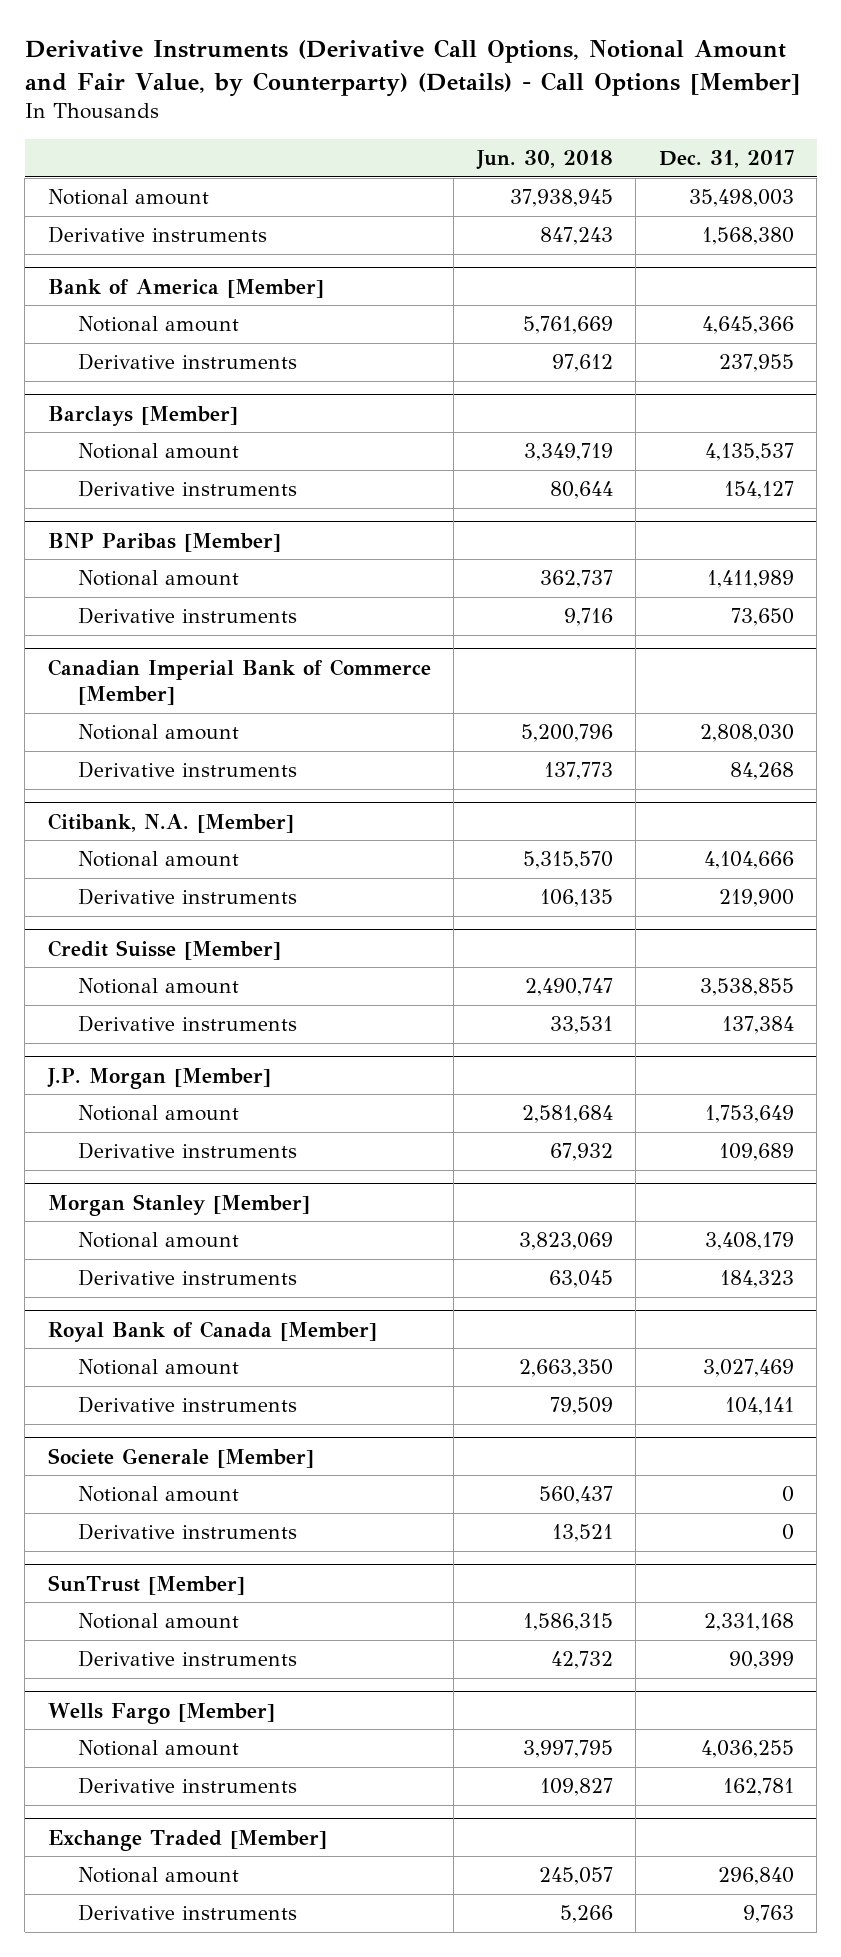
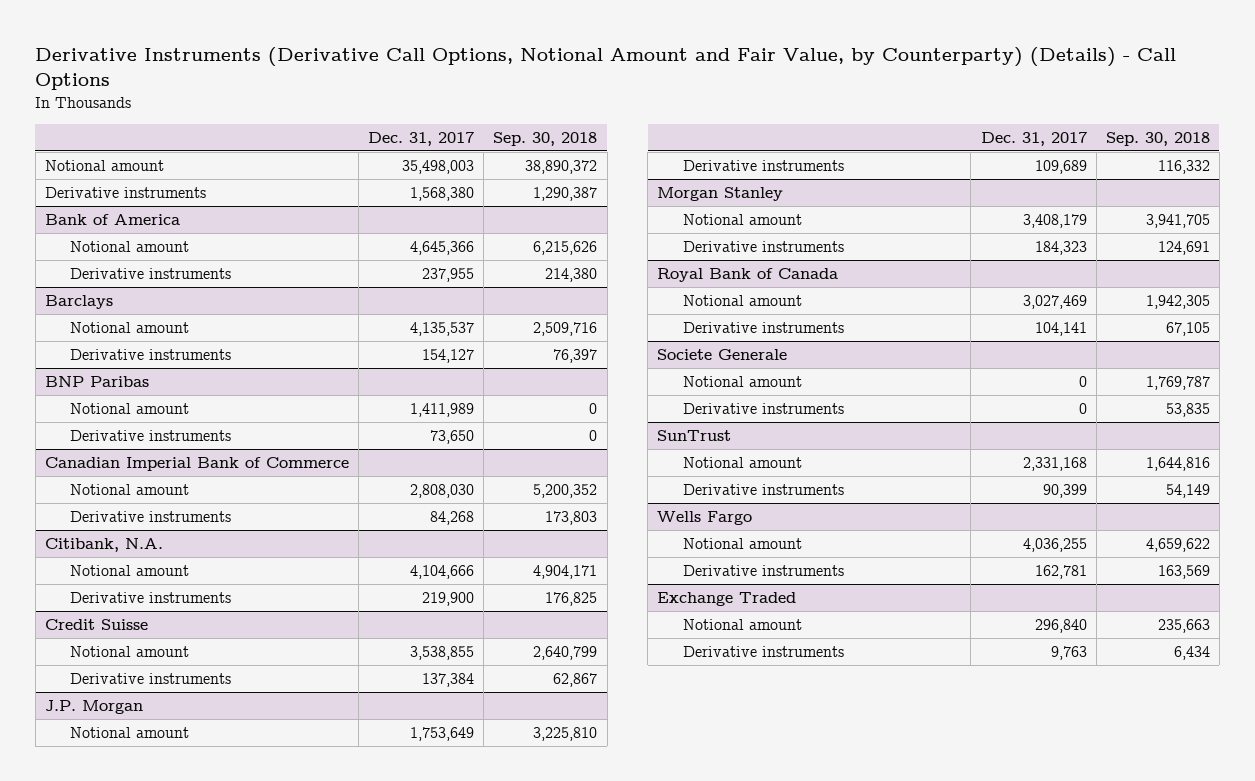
- Derivative Instruments (Derivative Call Options, Notional Amount and Fair Value, by Counterparty) (Details) - Call Options [Member]
+ Derivative Instruments (Derivative Call Options, Notional Amount and Fair Value, by Counterparty) (Details) - Call Options
- | Jun. 30, 2018 | Dec. 31, 2017
+ | Dec. 31, 2017 | Sep. 30, 2018
- Bank of America [Member]
+ Bank of America
- Barclays [Member]
+ Barclays
- BNP Paribas [Member]
+ BNP Paribas
- Canadian Imperial Bank of Commerce [Member]
+ Canadian Imperial Bank of Commerce
- Citibank, N.A. [Member]
+ Citibank, N.A.
- Credit Suisse [Member]
+ Credit Suisse
- J.P. Morgan [Member]
+ J.P. Morgan
- Morgan Stanley [Member]
+ Morgan Stanley
- Royal Bank of Canada [Member]
+ Royal Bank of Canada
- Societe Generale [Member]
+ Societe Generale
- SunTrust [Member]
+ SunTrust
- Wells Fargo [Member]
+ Wells Fargo
- Exchange Traded [Member]
+ Exchange Traded

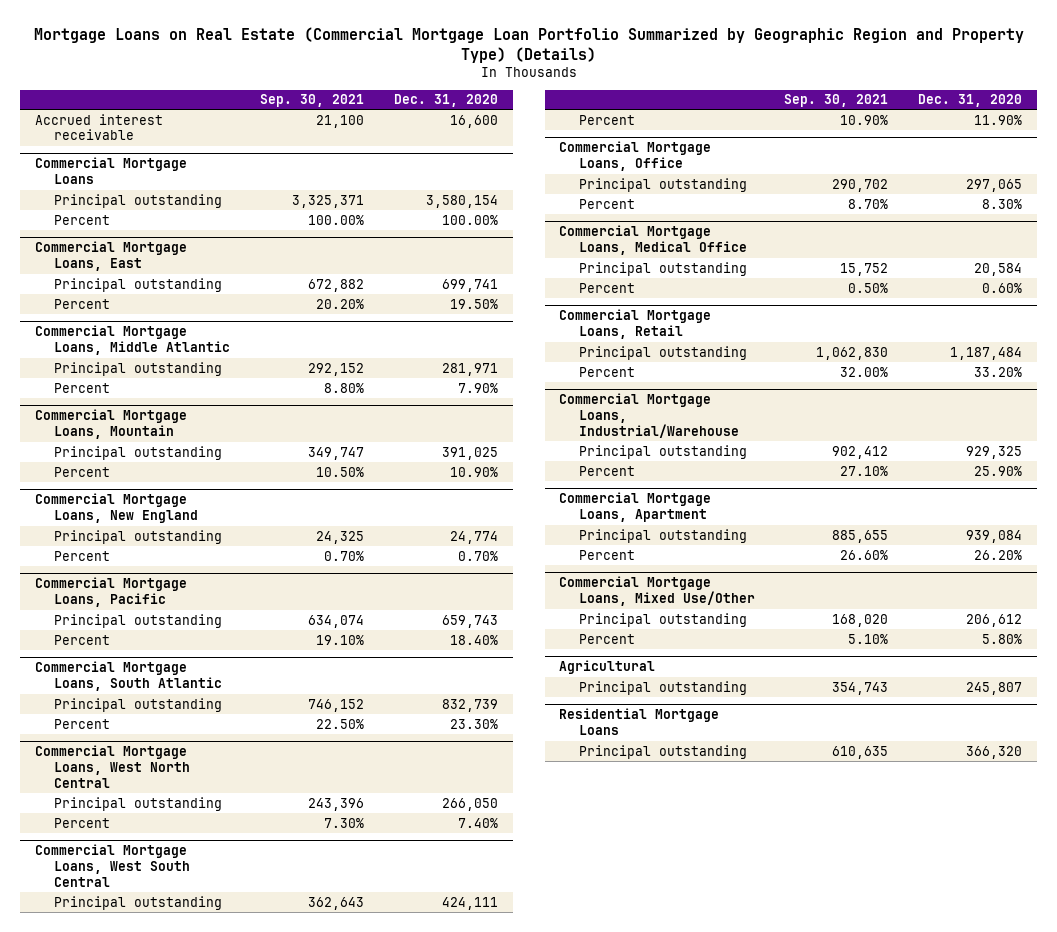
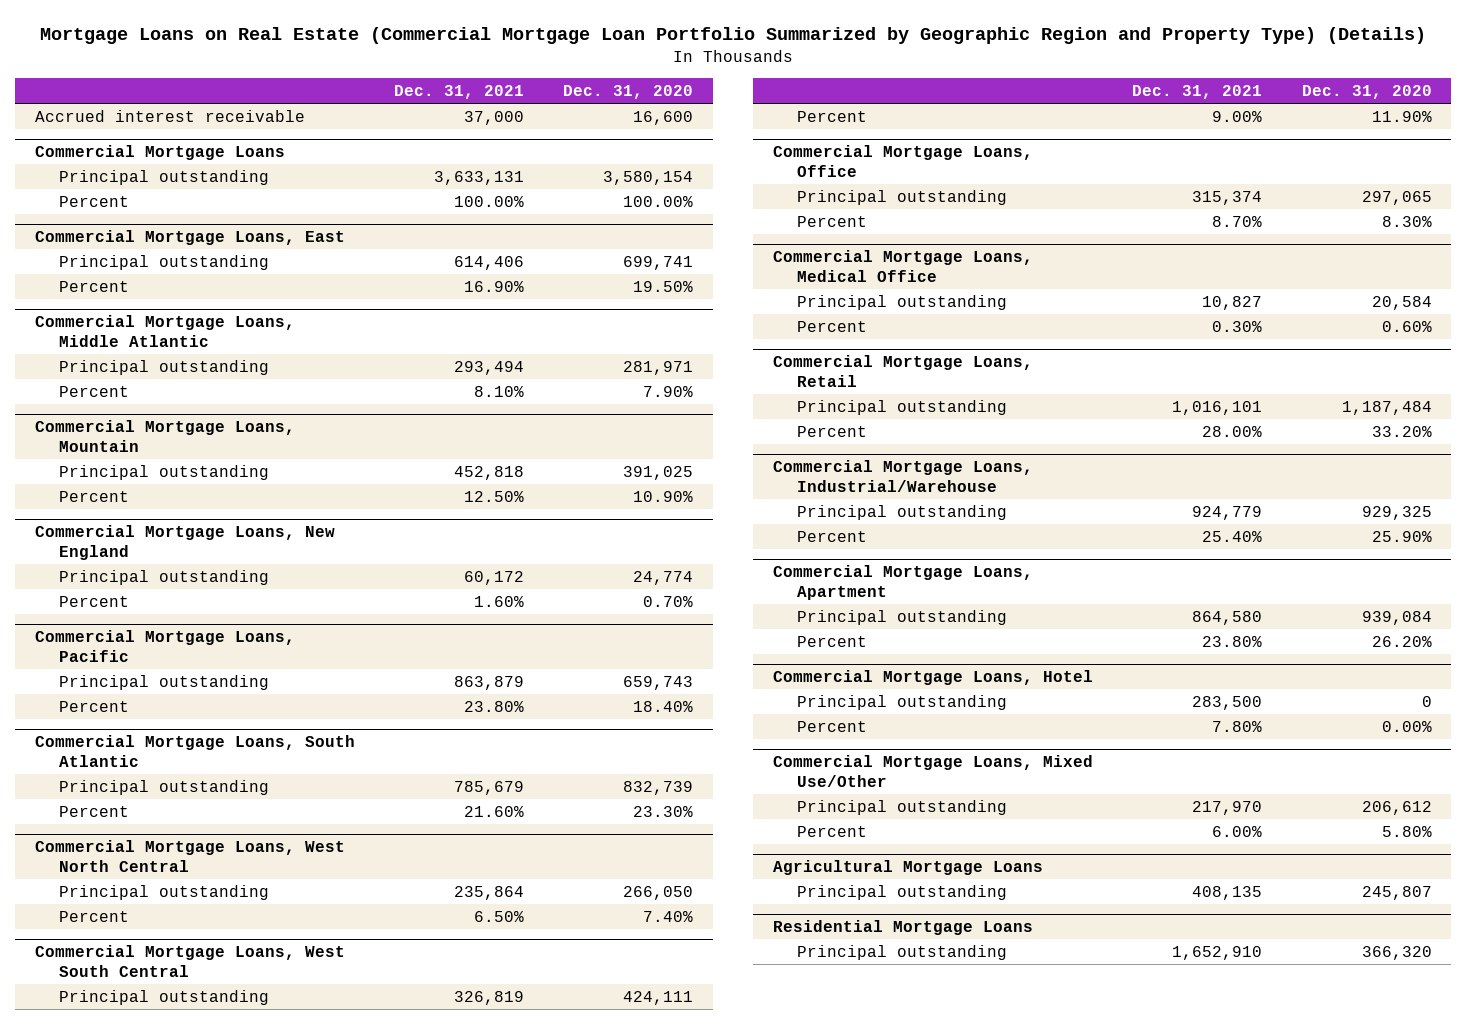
- | Sep. 30, 2021 | Dec. 31, 2020
+ | Dec. 31, 2021 | Dec. 31, 2020
+ Commercial Mortgage Loans, Hotel
+ Principal outstanding | 283,500 | 0
+ Percent | 7.80% | 0.00%
- Agricultural
+ Agricultural Mortgage Loans

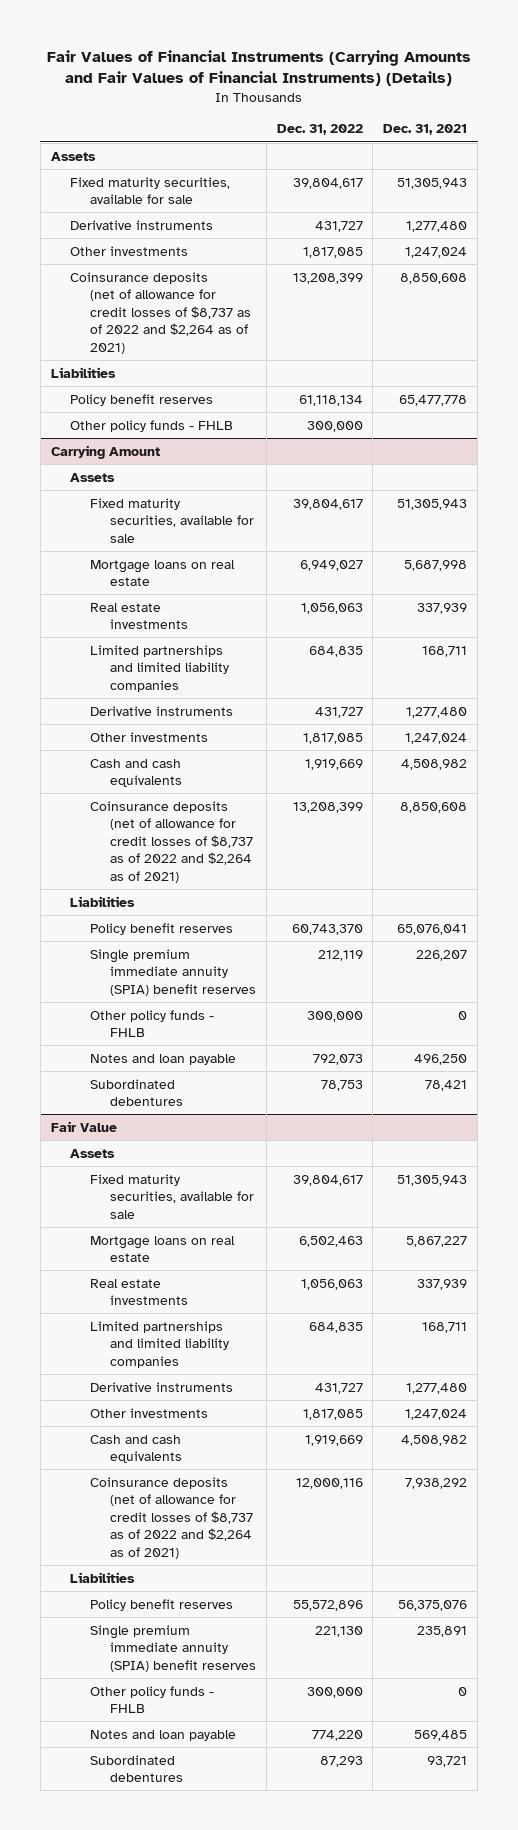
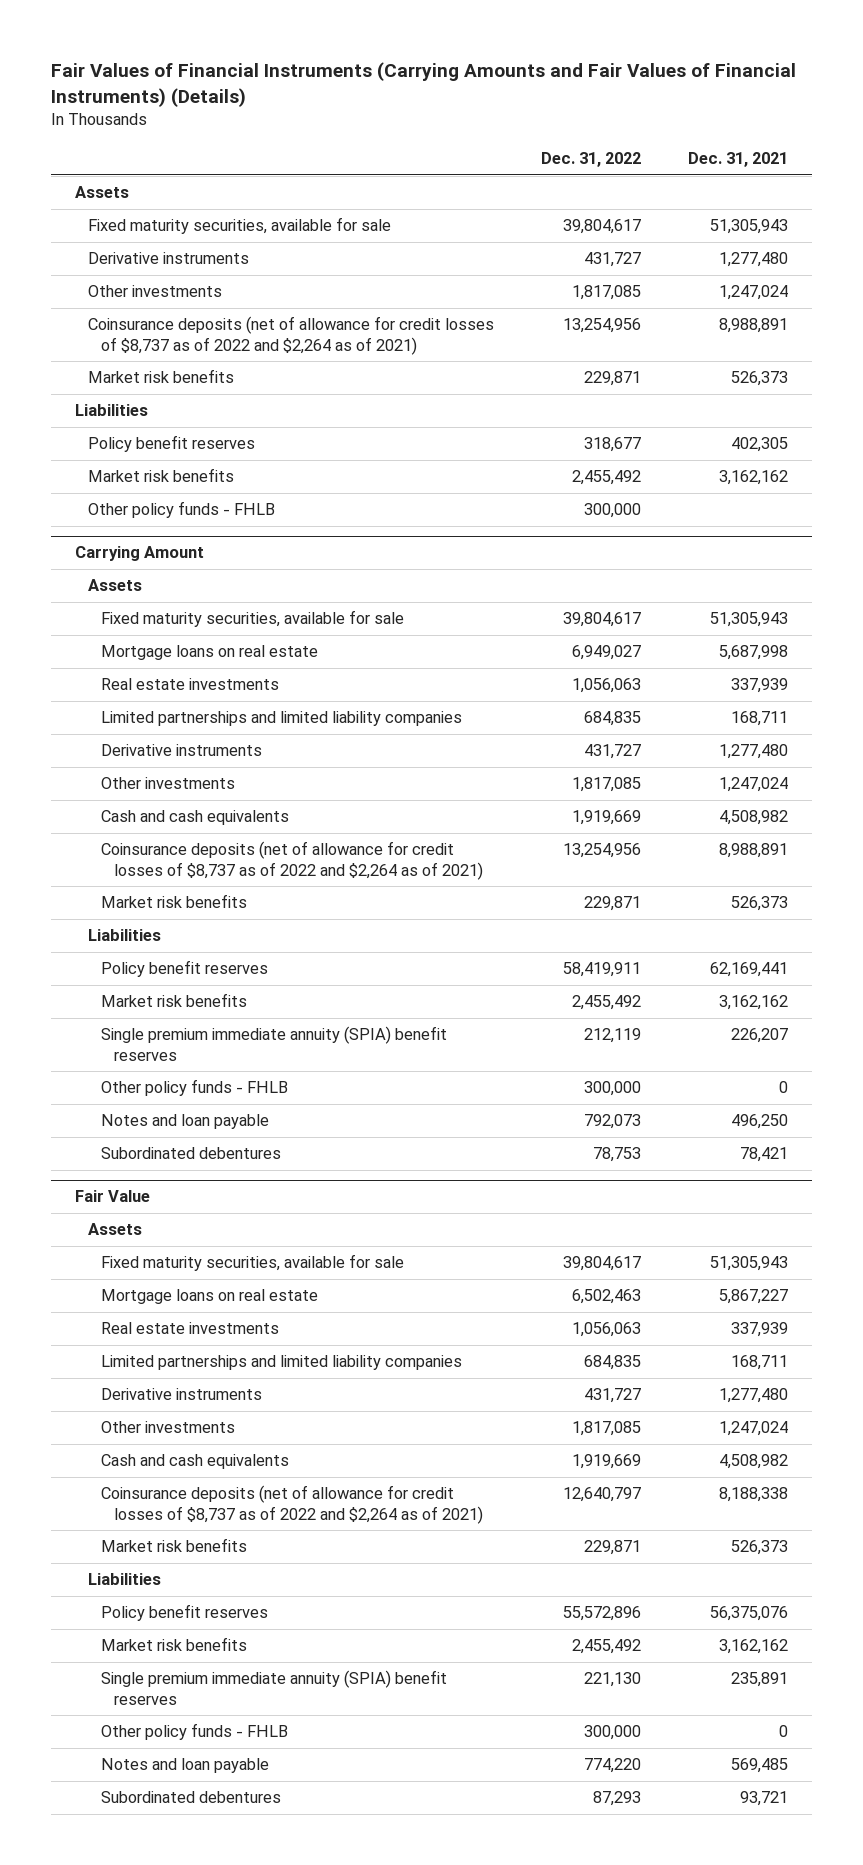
- Coinsurance deposits (net of allowance for credit losses of $8,737 as of 2022 and $2,264 as of 2021) | 13,208,399 | 8,850,608
+ Coinsurance deposits (net of allowance for credit losses of $8,737 as of 2022 and $2,264 as of 2021) | 13,254,956 | 8,988,891
+ Market risk benefits | 229,871 | 526,373
- Policy benefit reserves | 61,118,134 | 65,477,778
+ Policy benefit reserves | 318,677 | 402,305
+ Market risk benefits | 2,455,492 | 3,162,162
@ Carrying Amount
- Coinsurance deposits (net of allowance for credit losses of $8,737 as of 2022 and $2,264 as of 2021) | 13,208,399 | 8,850,608
+ Coinsurance deposits (net of allowance for credit losses of $8,737 as of 2022 and $2,264 as of 2021) | 13,254,956 | 8,988,891
+ Market risk benefits | 229,871 | 526,373
- Policy benefit reserves | 60,743,370 | 65,076,041
+ Policy benefit reserves | 58,419,911 | 62,169,441
+ Market risk benefits | 2,455,492 | 3,162,162
@ Fair Value
- Coinsurance deposits (net of allowance for credit losses of $8,737 as of 2022 and $2,264 as of 2021) | 12,000,116 | 7,938,292
+ Coinsurance deposits (net of allowance for credit losses of $8,737 as of 2022 and $2,264 as of 2021) | 12,640,797 | 8,188,338
+ Market risk benefits | 229,871 | 526,373
+ Market risk benefits | 2,455,492 | 3,162,162

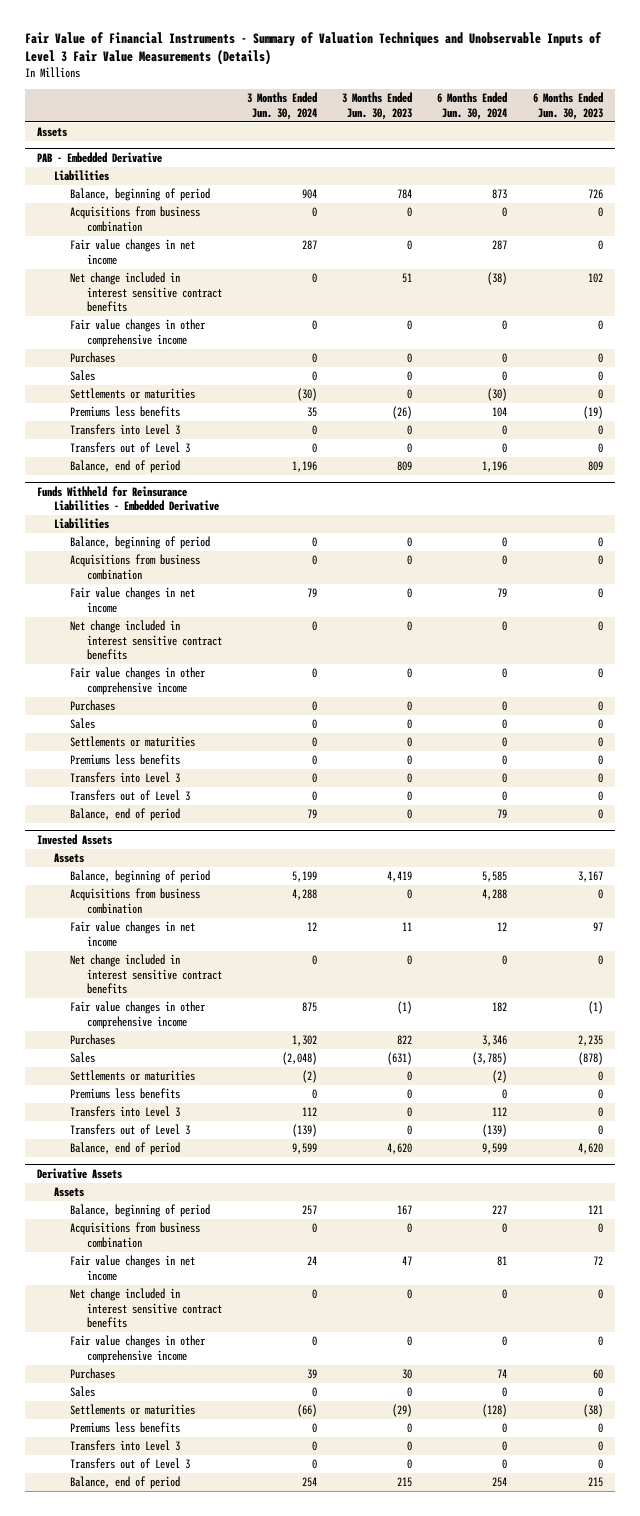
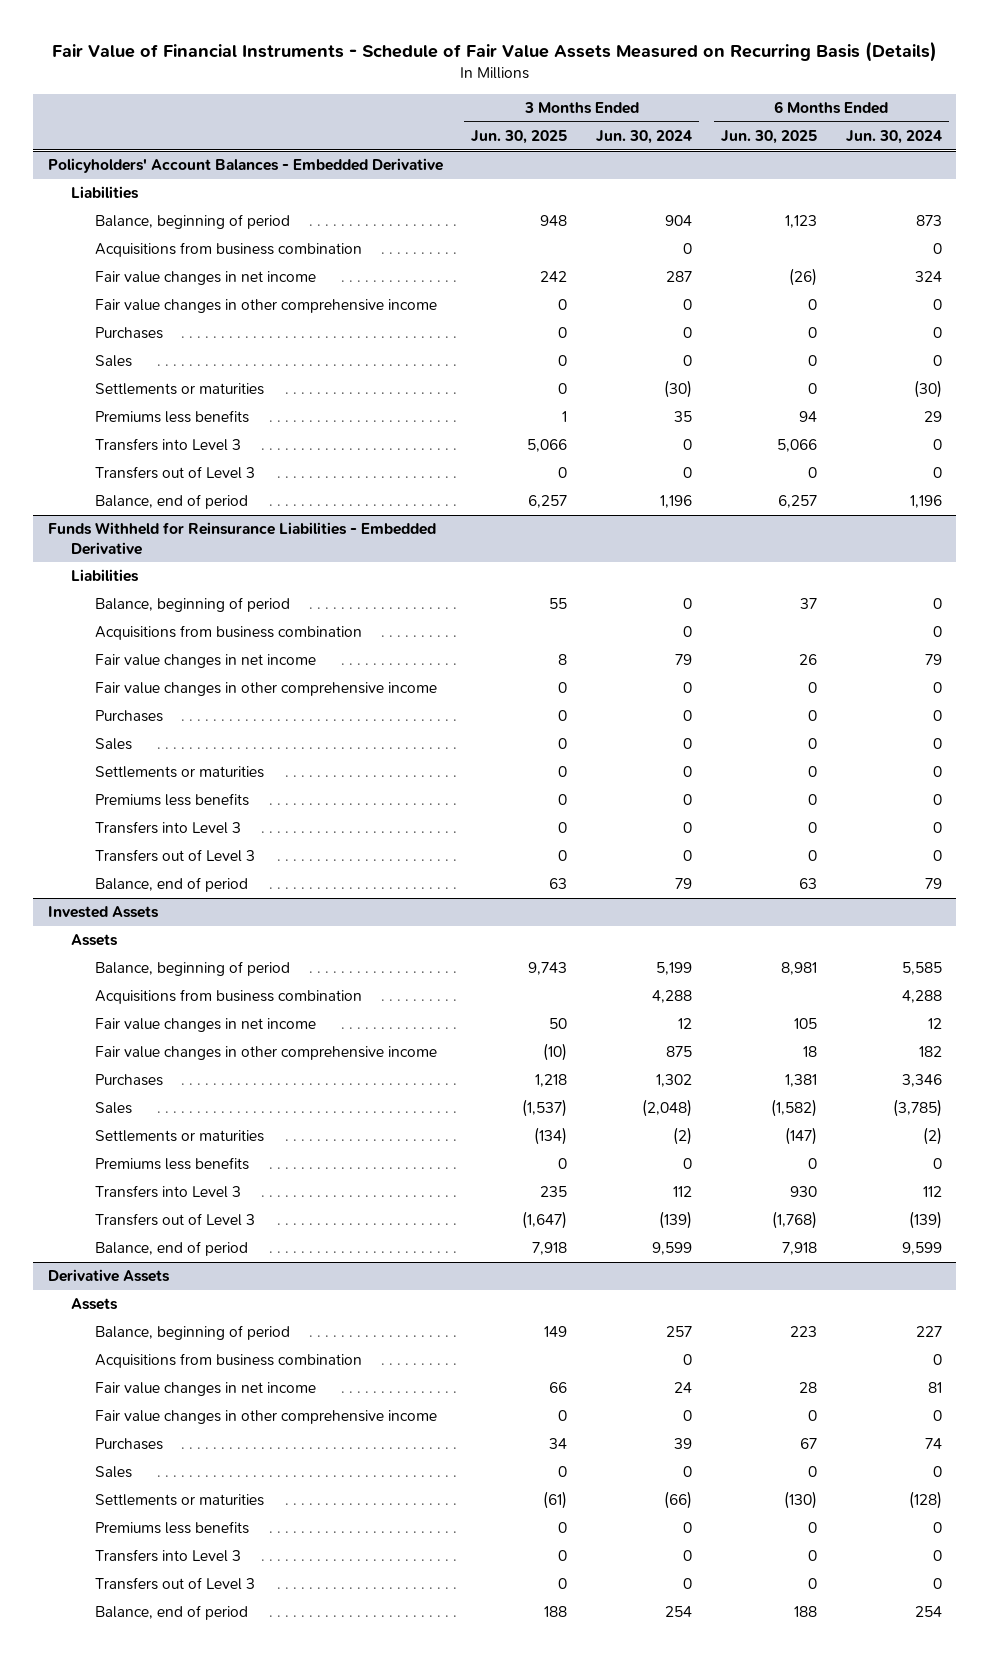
- Fair Value of Financial Instruments - Summary of Valuation Techniques and Unobservable Inputs of Level 3 Fair Value Measurements (Details)
+ Fair Value of Financial Instruments - Schedule of Fair Value Assets Measured on Recurring Basis (Details)
- | 3 Months Ended Jun. 30, 2024 | 3 Months Ended Jun. 30, 2023 | 6 Months Ended Jun. 30, 2024 | 6 Months Ended Jun. 30, 2023
+ | 3 Months Ended Jun. 30, 2025 | 3 Months Ended Jun. 30, 2024 | 6 Months Ended Jun. 30, 2025 | 6 Months Ended Jun. 30, 2024
- Assets
- PAB - Embedded Derivative
+ Policyholders' Account Balances - Embedded Derivative
- Fair value changes in net income | 287 | 0 | 287 | 0
- Net change included in interest sensitive contract benefits | 0 | 51 | (38) | 102
+ Fair value changes in net income | 242 | 287 | (26) | 324
- Premiums less benefits | 35 | (26) | 104 | (19)
+ Premiums less benefits | 1 | 35 | 94 | 29
@ Funds Withheld for Reinsurance Liabilities - Embedded Derivative
- Net change included in interest sensitive contract benefits | 0 | 0 | 0 | 0
@ Invested Assets
- Net change included in interest sensitive contract benefits | 0 | 0 | 0 | 0
@ Derivative Assets
- Net change included in interest sensitive contract benefits | 0 | 0 | 0 | 0

